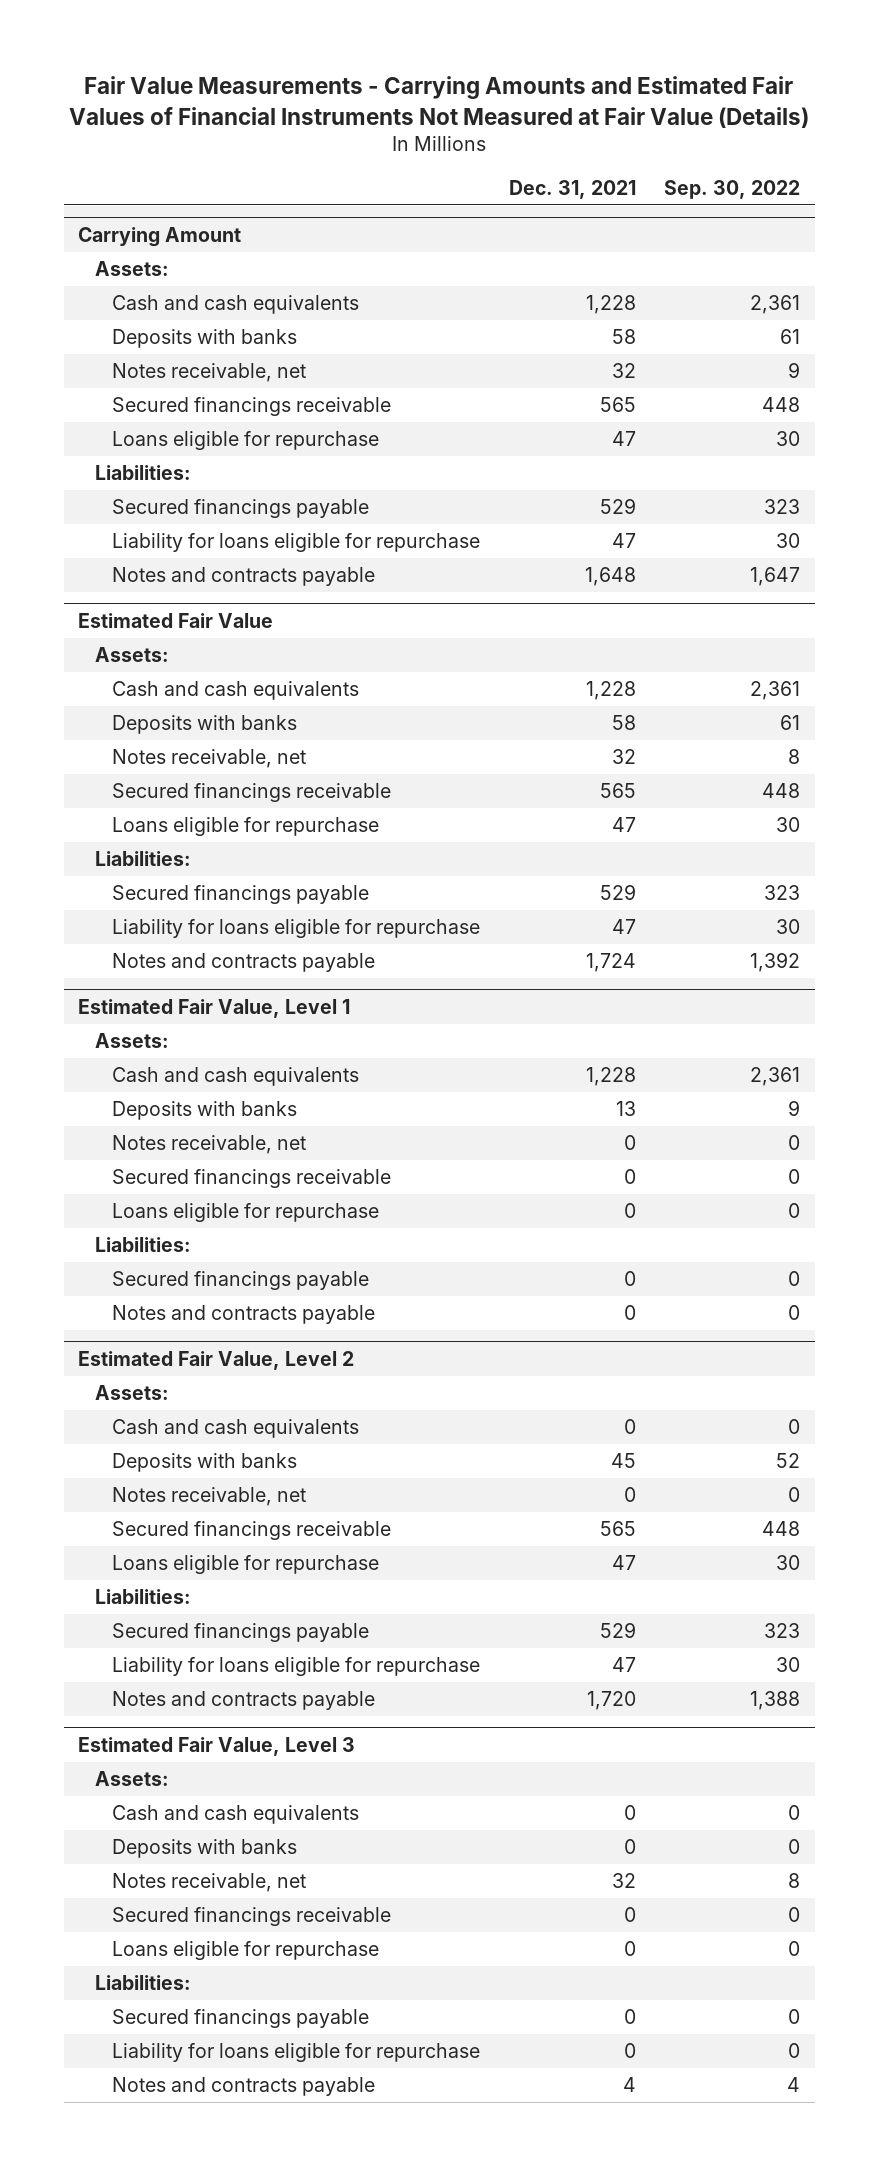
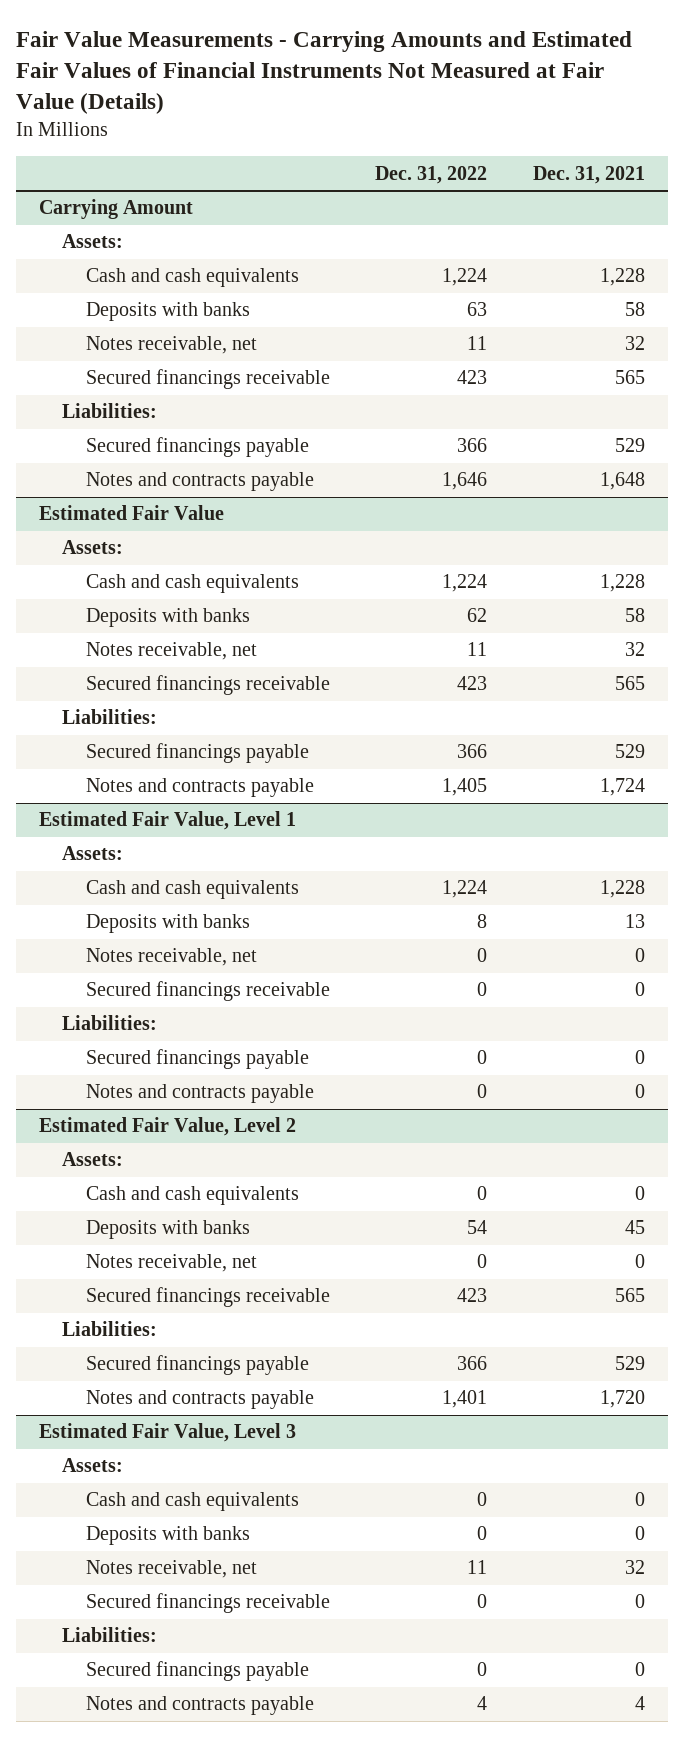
- | Dec. 31, 2021 | Sep. 30, 2022
+ | Dec. 31, 2022 | Dec. 31, 2021
@ Carrying Amount
- Loans eligible for repurchase | 47 | 30
- Liability for loans eligible for repurchase | 47 | 30
@ Estimated Fair Value
- Loans eligible for repurchase | 47 | 30
- Liability for loans eligible for repurchase | 47 | 30
@ Estimated Fair Value, Level 1
- Loans eligible for repurchase | 0 | 0
@ Estimated Fair Value, Level 2
- Loans eligible for repurchase | 47 | 30
- Liability for loans eligible for repurchase | 47 | 30
@ Estimated Fair Value, Level 3
- Loans eligible for repurchase | 0 | 0
- Liability for loans eligible for repurchase | 0 | 0

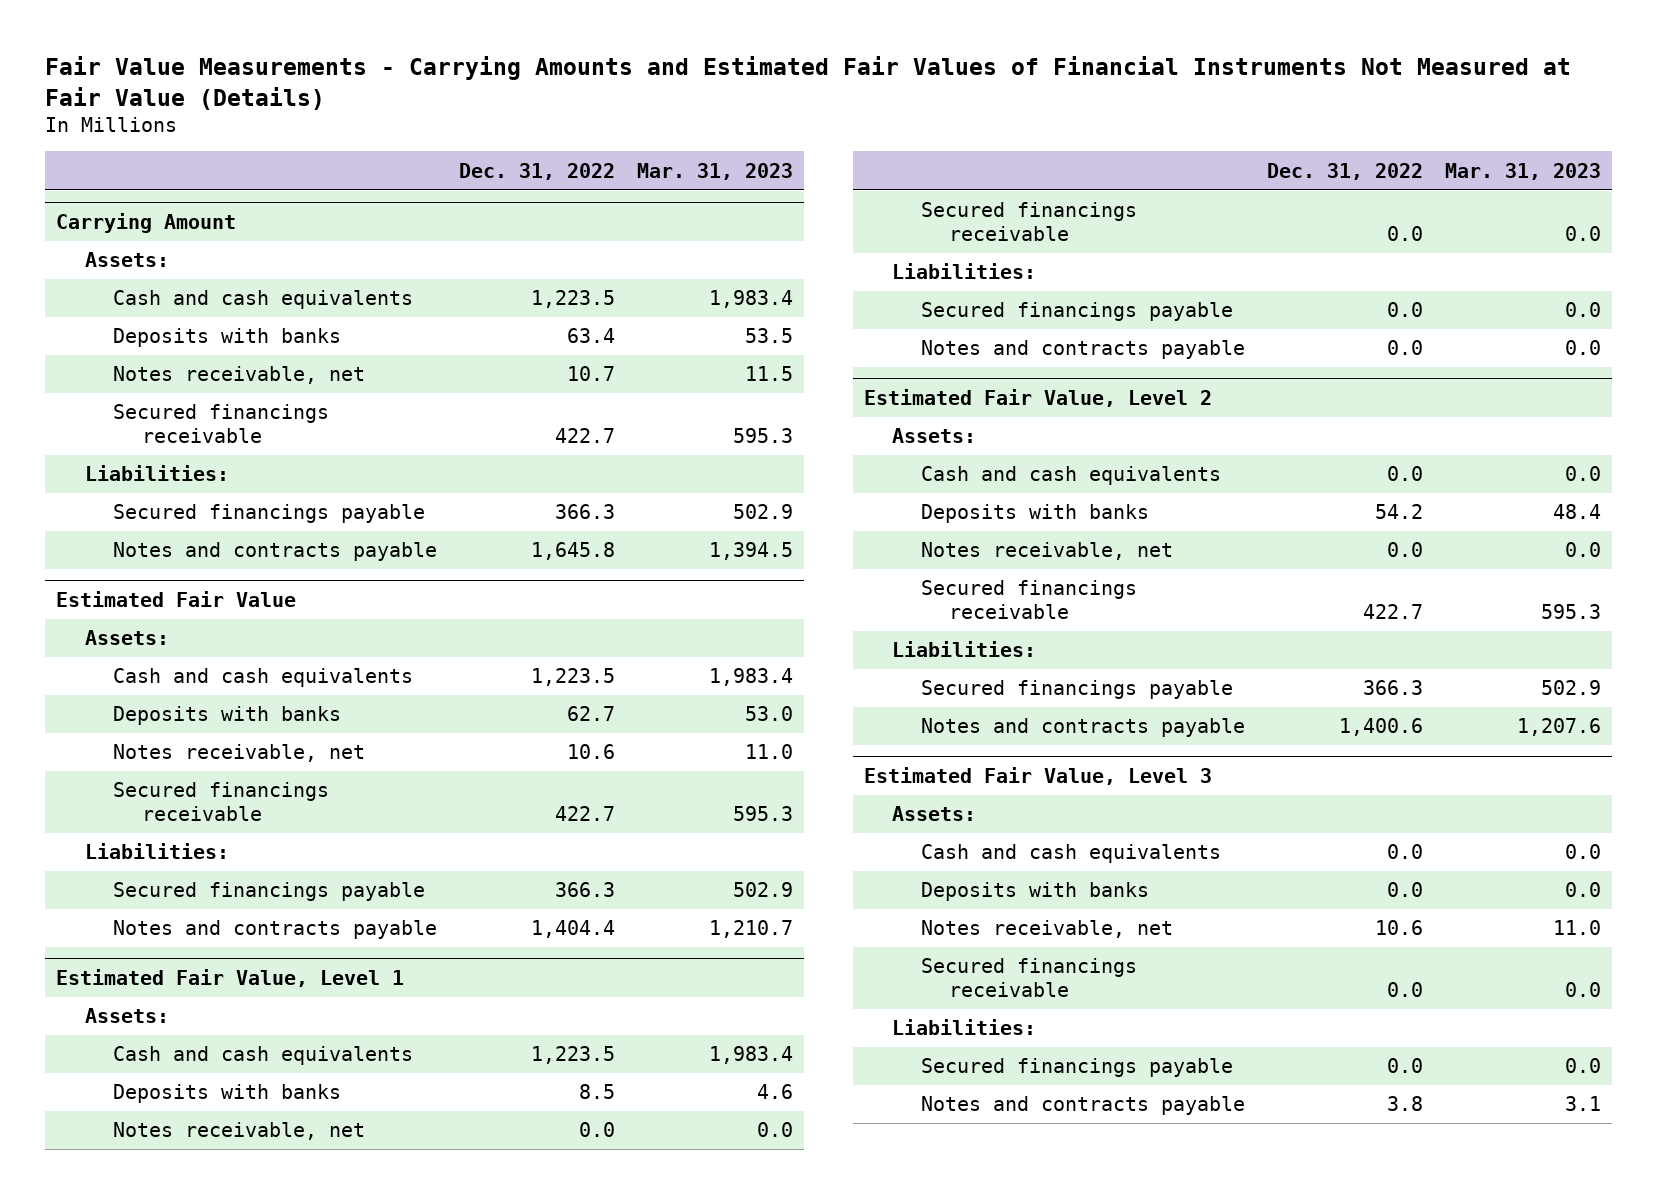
- | Dec. 31, 2022 | Dec. 31, 2021
+ | Dec. 31, 2022 | Mar. 31, 2023
@ Carrying Amount
- Cash and cash equivalents | 1,224 | 1,228
- Deposits with banks | 63 | 58
- Notes receivable, net | 11 | 32
- Secured financings receivable | 423 | 565
+ Cash and cash equivalents | 1,223.5 | 1,983.4
+ Deposits with banks | 63.4 | 53.5
+ Notes receivable, net | 10.7 | 11.5
+ Secured financings receivable | 422.7 | 595.3
- Secured financings payable | 366 | 529
- Notes and contracts payable | 1,646 | 1,648
+ Secured financings payable | 366.3 | 502.9
+ Notes and contracts payable | 1,645.8 | 1,394.5
@ Estimated Fair Value
- Cash and cash equivalents | 1,224 | 1,228
- Deposits with banks | 62 | 58
- Notes receivable, net | 11 | 32
- Secured financings receivable | 423 | 565
+ Cash and cash equivalents | 1,223.5 | 1,983.4
+ Deposits with banks | 62.7 | 53.0
+ Notes receivable, net | 10.6 | 11.0
+ Secured financings receivable | 422.7 | 595.3
- Secured financings payable | 366 | 529
- Notes and contracts payable | 1,405 | 1,724
+ Secured financings payable | 366.3 | 502.9
+ Notes and contracts payable | 1,404.4 | 1,210.7
@ Estimated Fair Value, Level 1
- Cash and cash equivalents | 1,224 | 1,228
- Deposits with banks | 8 | 13
- Notes receivable, net | 0 | 0
- Secured financings receivable | 0 | 0
+ Cash and cash equivalents | 1,223.5 | 1,983.4
+ Deposits with banks | 8.5 | 4.6
+ Notes receivable, net | 0.0 | 0.0
+ Secured financings receivable | 0.0 | 0.0
- Secured financings payable | 0 | 0
- Notes and contracts payable | 0 | 0
+ Secured financings payable | 0.0 | 0.0
+ Notes and contracts payable | 0.0 | 0.0
@ Estimated Fair Value, Level 2
- Cash and cash equivalents | 0 | 0
- Deposits with banks | 54 | 45
- Notes receivable, net | 0 | 0
- Secured financings receivable | 423 | 565
+ Cash and cash equivalents | 0.0 | 0.0
+ Deposits with banks | 54.2 | 48.4
+ Notes receivable, net | 0.0 | 0.0
+ Secured financings receivable | 422.7 | 595.3
- Secured financings payable | 366 | 529
- Notes and contracts payable | 1,401 | 1,720
+ Secured financings payable | 366.3 | 502.9
+ Notes and contracts payable | 1,400.6 | 1,207.6
@ Estimated Fair Value, Level 3
- Cash and cash equivalents | 0 | 0
- Deposits with banks | 0 | 0
- Notes receivable, net | 11 | 32
- Secured financings receivable | 0 | 0
+ Cash and cash equivalents | 0.0 | 0.0
+ Deposits with banks | 0.0 | 0.0
+ Notes receivable, net | 10.6 | 11.0
+ Secured financings receivable | 0.0 | 0.0
- Secured financings payable | 0 | 0
- Notes and contracts payable | 4 | 4
+ Secured financings payable | 0.0 | 0.0
+ Notes and contracts payable | 3.8 | 3.1

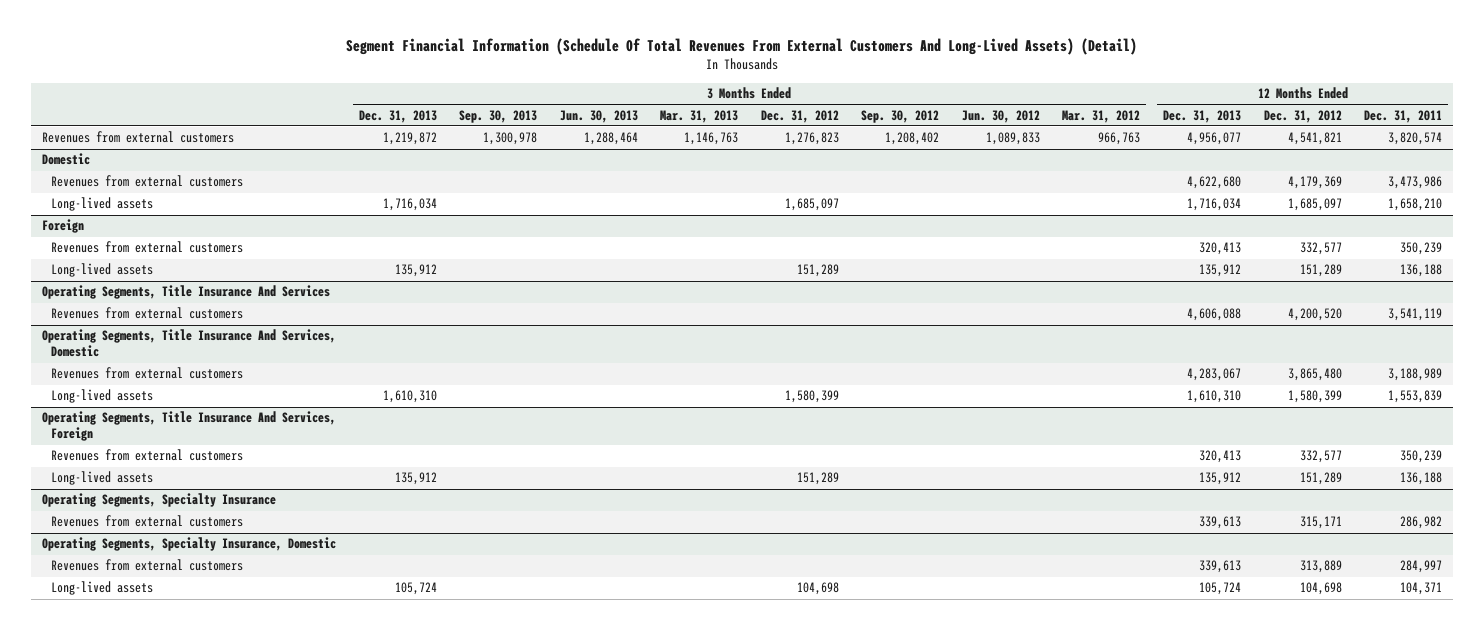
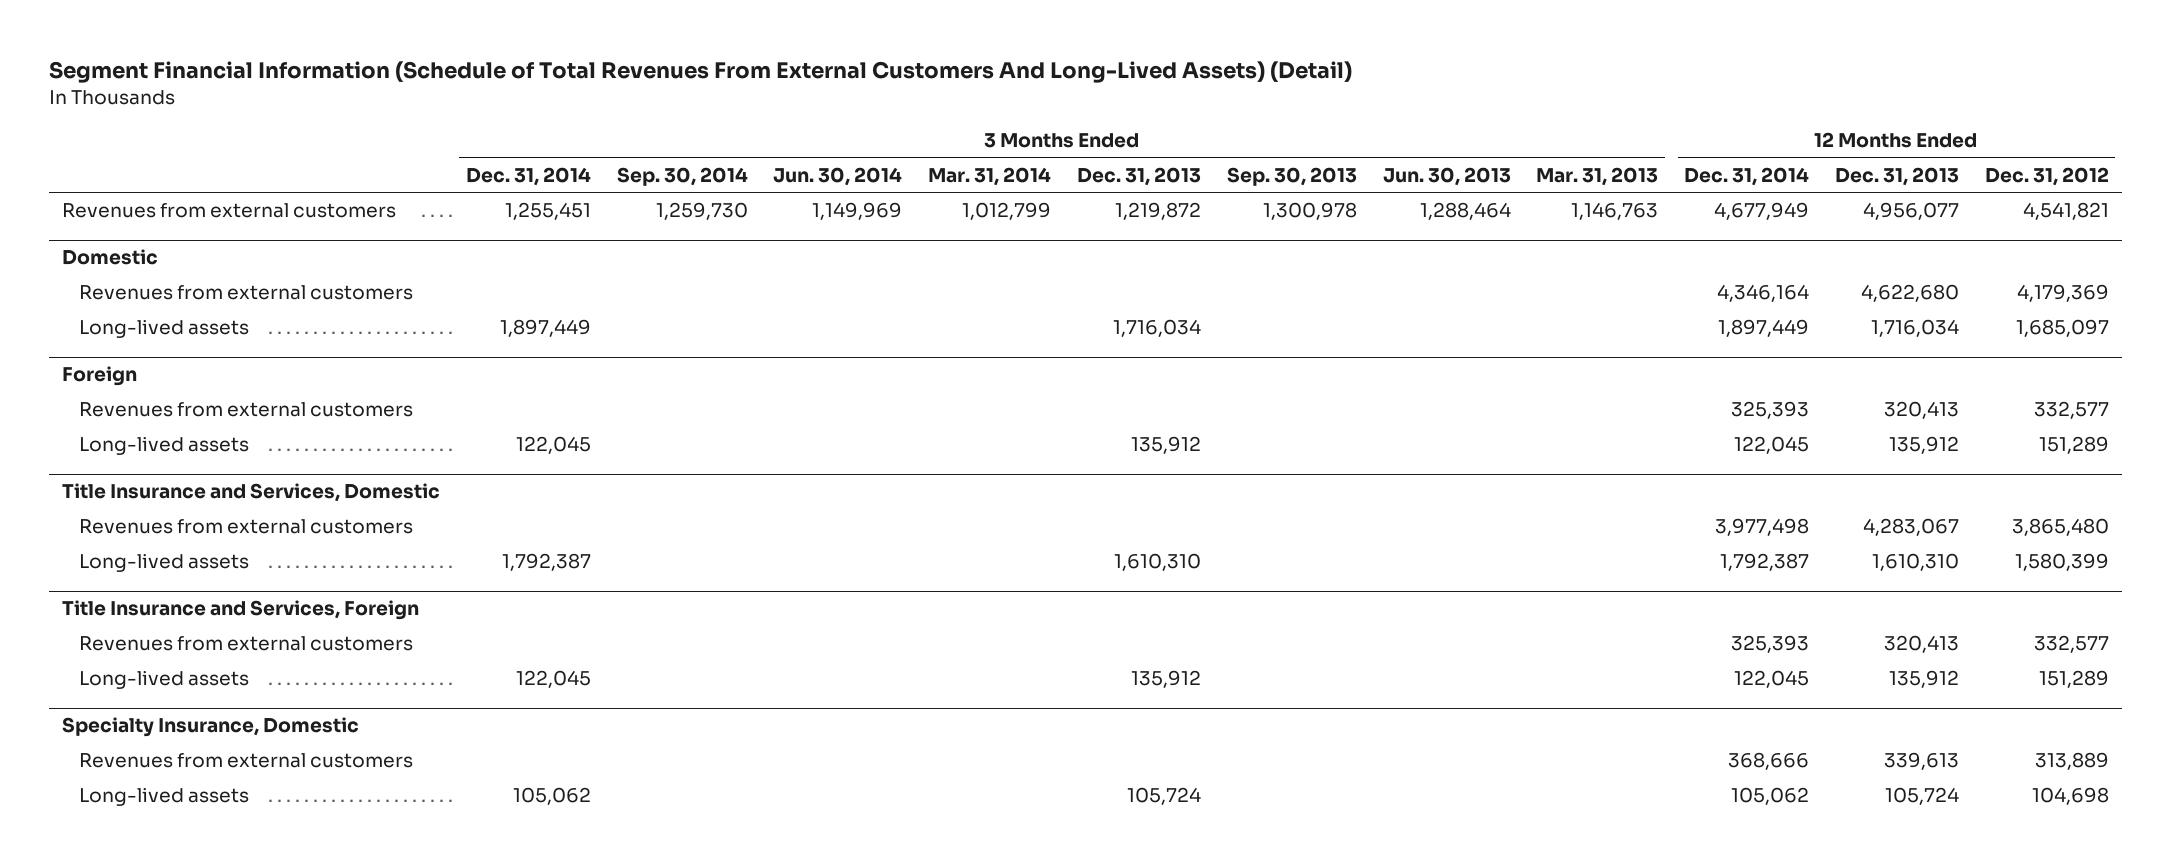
- Segment Financial Information (Schedule Of Total Revenues From External Customers And Long-Lived Assets) (Detail)
+ Segment Financial Information (Schedule of Total Revenues From External Customers And Long-Lived Assets) (Detail)
- | 3 Months Ended Dec. 31, 2013 | 3 Months Ended Sep. 30, 2013 | 3 Months Ended Jun. 30, 2013 | 3 Months Ended Mar. 31, 2013 | 3 Months Ended Dec. 31, 2012 | 3 Months Ended Sep. 30, 2012 | 3 Months Ended Jun. 30, 2012 | 3 Months Ended Mar. 31, 2012 | 12 Months Ended Dec. 31, 2013 | 12 Months Ended Dec. 31, 2012 | 12 Months Ended Dec. 31, 2011
+ | 3 Months Ended Dec. 31, 2014 | 3 Months Ended Sep. 30, 2014 | 3 Months Ended Jun. 30, 2014 | 3 Months Ended Mar. 31, 2014 | 3 Months Ended Dec. 31, 2013 | 3 Months Ended Sep. 30, 2013 | 3 Months Ended Jun. 30, 2013 | 3 Months Ended Mar. 31, 2013 | 12 Months Ended Dec. 31, 2014 | 12 Months Ended Dec. 31, 2013 | 12 Months Ended Dec. 31, 2012
- Operating Segments, Title Insurance And Services
- Revenues from external customers | | | | | | | | | 4,606,088 | 4,200,520 | 3,541,119
- Operating Segments, Title Insurance And Services, Domestic
+ Title Insurance and Services, Domestic
- Operating Segments, Title Insurance And Services, Foreign
+ Title Insurance and Services, Foreign
- Operating Segments, Specialty Insurance
- Revenues from external customers | | | | | | | | | 339,613 | 315,171 | 286,982
- Operating Segments, Specialty Insurance, Domestic
+ Specialty Insurance, Domestic

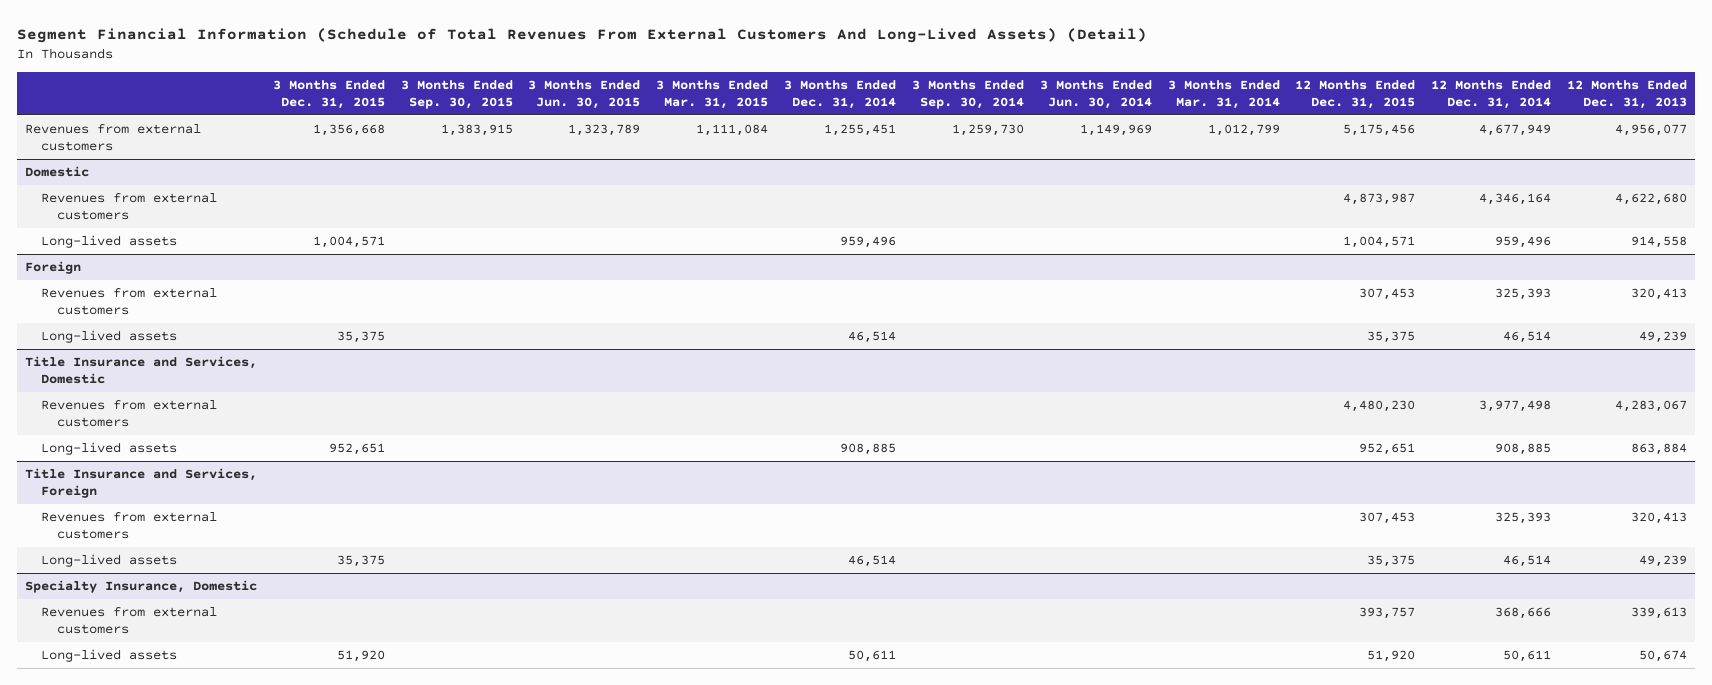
- | 3 Months Ended Dec. 31, 2014 | 3 Months Ended Sep. 30, 2014 | 3 Months Ended Jun. 30, 2014 | 3 Months Ended Mar. 31, 2014 | 3 Months Ended Dec. 31, 2013 | 3 Months Ended Sep. 30, 2013 | 3 Months Ended Jun. 30, 2013 | 3 Months Ended Mar. 31, 2013 | 12 Months Ended Dec. 31, 2014 | 12 Months Ended Dec. 31, 2013 | 12 Months Ended Dec. 31, 2012
+ | 3 Months Ended Dec. 31, 2015 | 3 Months Ended Sep. 30, 2015 | 3 Months Ended Jun. 30, 2015 | 3 Months Ended Mar. 31, 2015 | 3 Months Ended Dec. 31, 2014 | 3 Months Ended Sep. 30, 2014 | 3 Months Ended Jun. 30, 2014 | 3 Months Ended Mar. 31, 2014 | 12 Months Ended Dec. 31, 2015 | 12 Months Ended Dec. 31, 2014 | 12 Months Ended Dec. 31, 2013
@ Domestic
- Long-lived assets | 1,897,449 | | | | 1,716,034 | | | | 1,897,449 | 1,716,034 | 1,685,097
+ Long-lived assets | 1,004,571 | | | | 959,496 | | | | 1,004,571 | 959,496 | 914,558
@ Foreign
- Long-lived assets | 122,045 | | | | 135,912 | | | | 122,045 | 135,912 | 151,289
+ Long-lived assets | 35,375 | | | | 46,514 | | | | 35,375 | 46,514 | 49,239
@ Title Insurance and Services, Domestic
- Long-lived assets | 1,792,387 | | | | 1,610,310 | | | | 1,792,387 | 1,610,310 | 1,580,399
+ Long-lived assets | 952,651 | | | | 908,885 | | | | 952,651 | 908,885 | 863,884
@ Title Insurance and Services, Foreign
- Long-lived assets | 122,045 | | | | 135,912 | | | | 122,045 | 135,912 | 151,289
+ Long-lived assets | 35,375 | | | | 46,514 | | | | 35,375 | 46,514 | 49,239
@ Specialty Insurance, Domestic
- Long-lived assets | 105,062 | | | | 105,724 | | | | 105,062 | 105,724 | 104,698
+ Long-lived assets | 51,920 | | | | 50,611 | | | | 51,920 | 50,611 | 50,674

